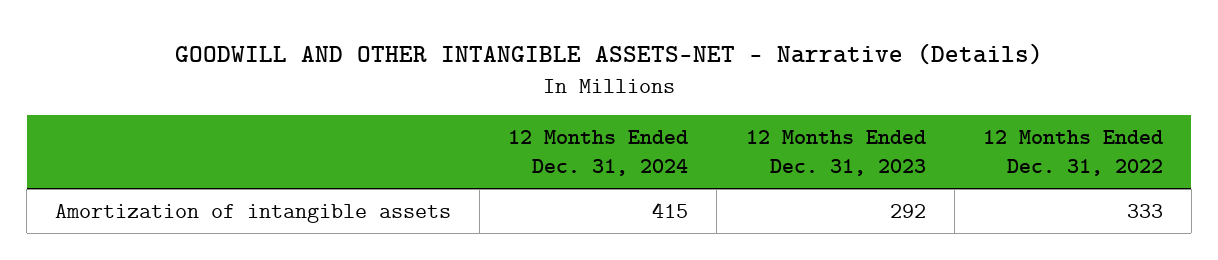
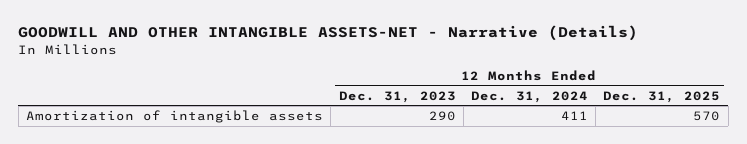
- | 12 Months Ended Dec. 31, 2024 | 12 Months Ended Dec. 31, 2023 | 12 Months Ended Dec. 31, 2022
+ | 12 Months Ended Dec. 31, 2023 | 12 Months Ended Dec. 31, 2024 | 12 Months Ended Dec. 31, 2025
- Amortization of intangible assets | 415 | 292 | 333
+ Amortization of intangible assets | 290 | 411 | 570

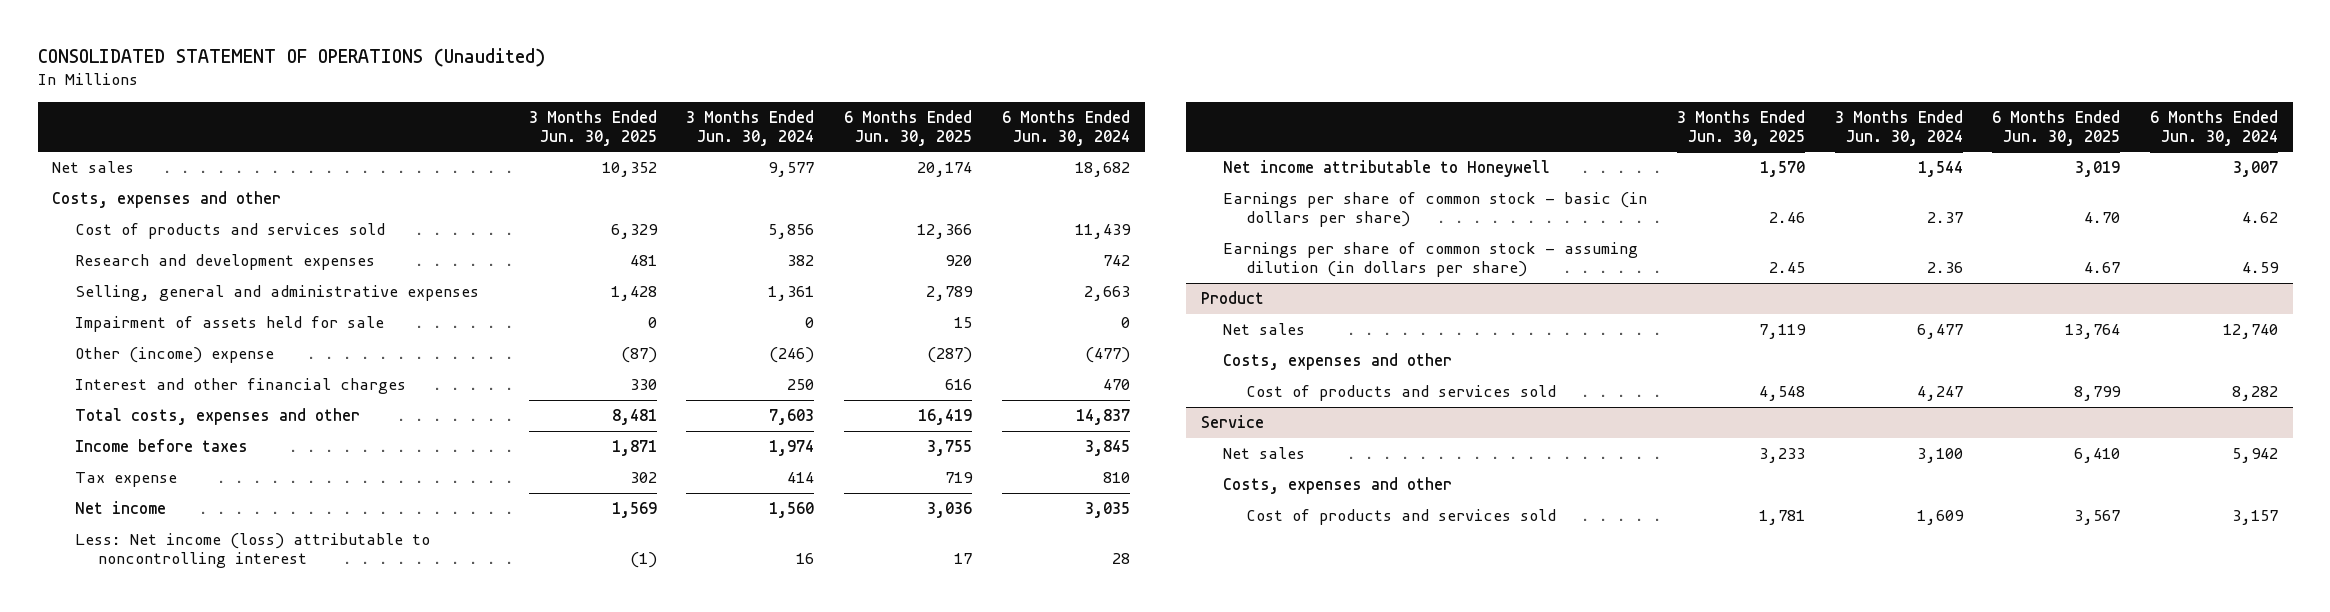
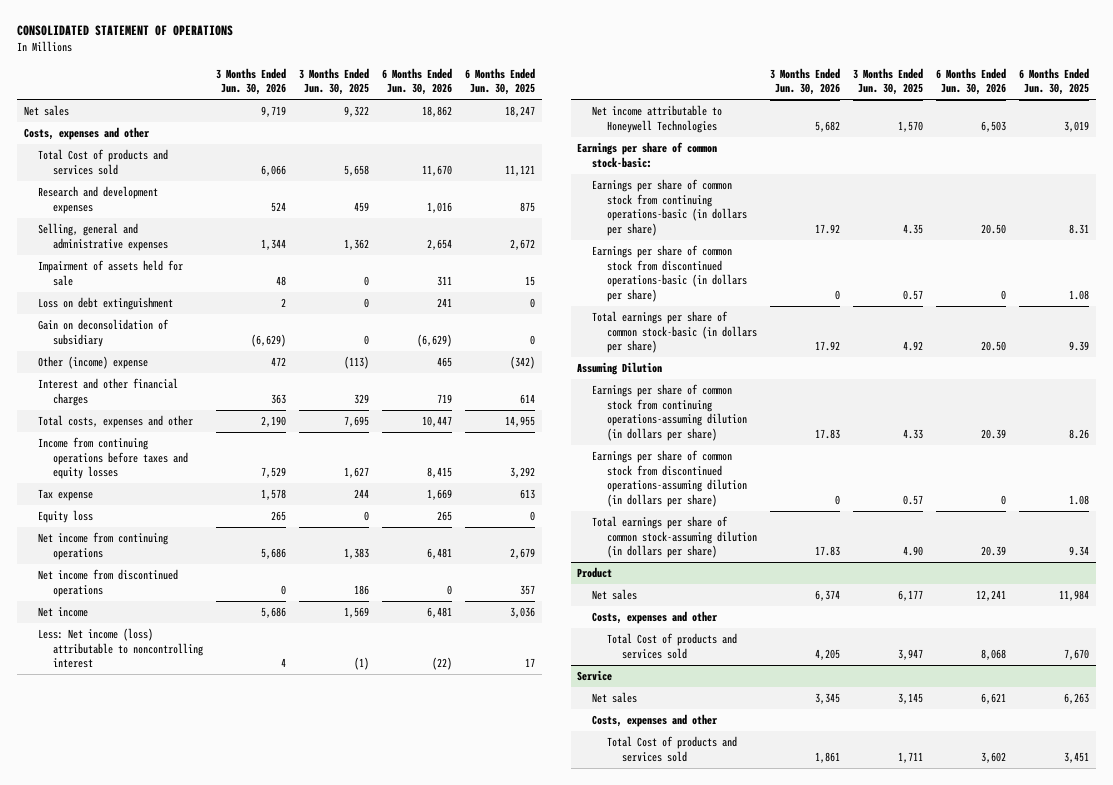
- CONSOLIDATED STATEMENT OF OPERATIONS (Unaudited)
+ CONSOLIDATED STATEMENT OF OPERATIONS
- | 3 Months Ended Jun. 30, 2025 | 3 Months Ended Jun. 30, 2024 | 6 Months Ended Jun. 30, 2025 | 6 Months Ended Jun. 30, 2024
+ | 3 Months Ended Jun. 30, 2026 | 3 Months Ended Jun. 30, 2025 | 6 Months Ended Jun. 30, 2026 | 6 Months Ended Jun. 30, 2025
- Net sales | 10,352 | 9,577 | 20,174 | 18,682
+ Net sales | 9,719 | 9,322 | 18,862 | 18,247
- Cost of products and services sold | 6,329 | 5,856 | 12,366 | 11,439
- Research and development expenses | 481 | 382 | 920 | 742
- Selling, general and administrative expenses | 1,428 | 1,361 | 2,789 | 2,663
+ Total Cost of products and services sold | 6,066 | 5,658 | 11,670 | 11,121
+ Research and development expenses | 524 | 459 | 1,016 | 875
+ Selling, general and administrative expenses | 1,344 | 1,362 | 2,654 | 2,672
- Other (income) expense | (87) | (246) | (287) | (477)
- Interest and other financial charges | 330 | 250 | 616 | 470
- Total costs, expenses and other | 8,481 | 7,603 | 16,419 | 14,837
- Income before taxes | 1,871 | 1,974 | 3,755 | 3,845
- Tax expense | 302 | 414 | 719 | 810
+ Loss on debt extinguishment | 2 | 0 | 241 | 0
+ Gain on deconsolidation of subsidiary | (6,629) | 0 | (6,629) | 0
+ Other (income) expense | 472 | (113) | 465 | (342)
+ Interest and other financial charges | 363 | 329 | 719 | 614
+ Total costs, expenses and other | 2,190 | 7,695 | 10,447 | 14,955
+ Income from continuing operations before taxes and equity losses | 7,529 | 1,627 | 8,415 | 3,292
+ Tax expense | 1,578 | 244 | 1,669 | 613
+ Equity loss | 265 | 0 | 265 | 0
+ Net income from continuing operations | 5,686 | 1,383 | 6,481 | 2,679
+ Net income from discontinued operations | 0 | 186 | 0 | 357
- Net income attributable to Honeywell | 1,570 | 1,544 | 3,019 | 3,007
- Earnings per share of common stock - basic (in dollars per share) | 2.46 | 2.37 | 4.70 | 4.62
- Earnings per share of common stock - assuming dilution (in dollars per share) | 2.45 | 2.36 | 4.67 | 4.59
+ Net income attributable to Honeywell Technologies | 5,682 | 1,570 | 6,503 | 3,019
+ Earnings per share of common stock-basic:
+ Earnings per share of common stock from continuing operations-basic (in dollars per share) | 17.92 | 4.35 | 20.50 | 8.31
+ Earnings per share of common stock from discontinued operations-basic (in dollars per share) | 0 | 0.57 | 0 | 1.08
+ Total earnings per share of common stock-basic (in dollars per share) | 17.92 | 4.92 | 20.50 | 9.39
+ Assuming Dilution
+ Earnings per share of common stock from continuing operations-assuming dilution (in dollars per share) | 17.83 | 4.33 | 20.39 | 8.26
+ Earnings per share of common stock from discontinued operations-assuming dilution (in dollars per share) | 0 | 0.57 | 0 | 1.08
+ Total earnings per share of common stock-assuming dilution (in dollars per share) | 17.83 | 4.90 | 20.39 | 9.34
@ Product
- Net sales | 7,119 | 6,477 | 13,764 | 12,740
+ Net sales | 6,374 | 6,177 | 12,241 | 11,984
- Cost of products and services sold | 4,548 | 4,247 | 8,799 | 8,282
+ Total Cost of products and services sold | 4,205 | 3,947 | 8,068 | 7,670
@ Service
- Net sales | 3,233 | 3,100 | 6,410 | 5,942
+ Net sales | 3,345 | 3,145 | 6,621 | 6,263
- Cost of products and services sold | 1,781 | 1,609 | 3,567 | 3,157
+ Total Cost of products and services sold | 1,861 | 1,711 | 3,602 | 3,451

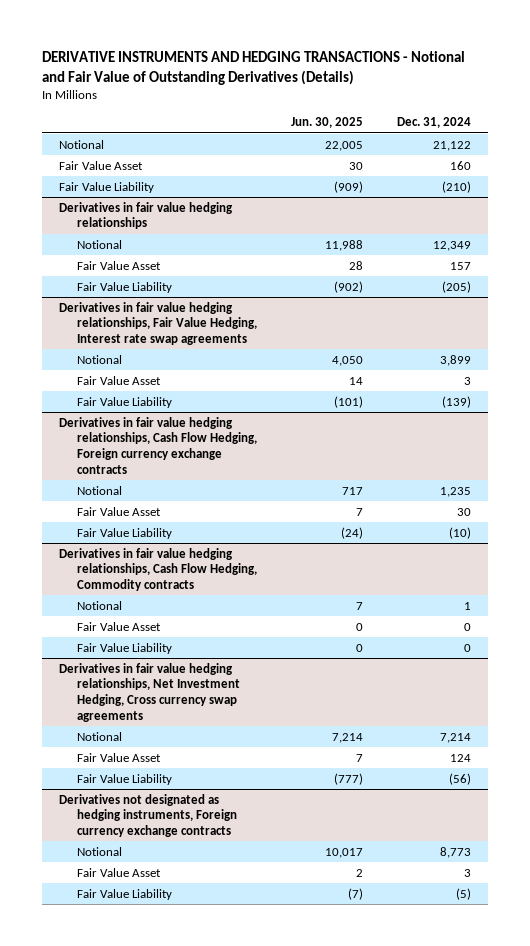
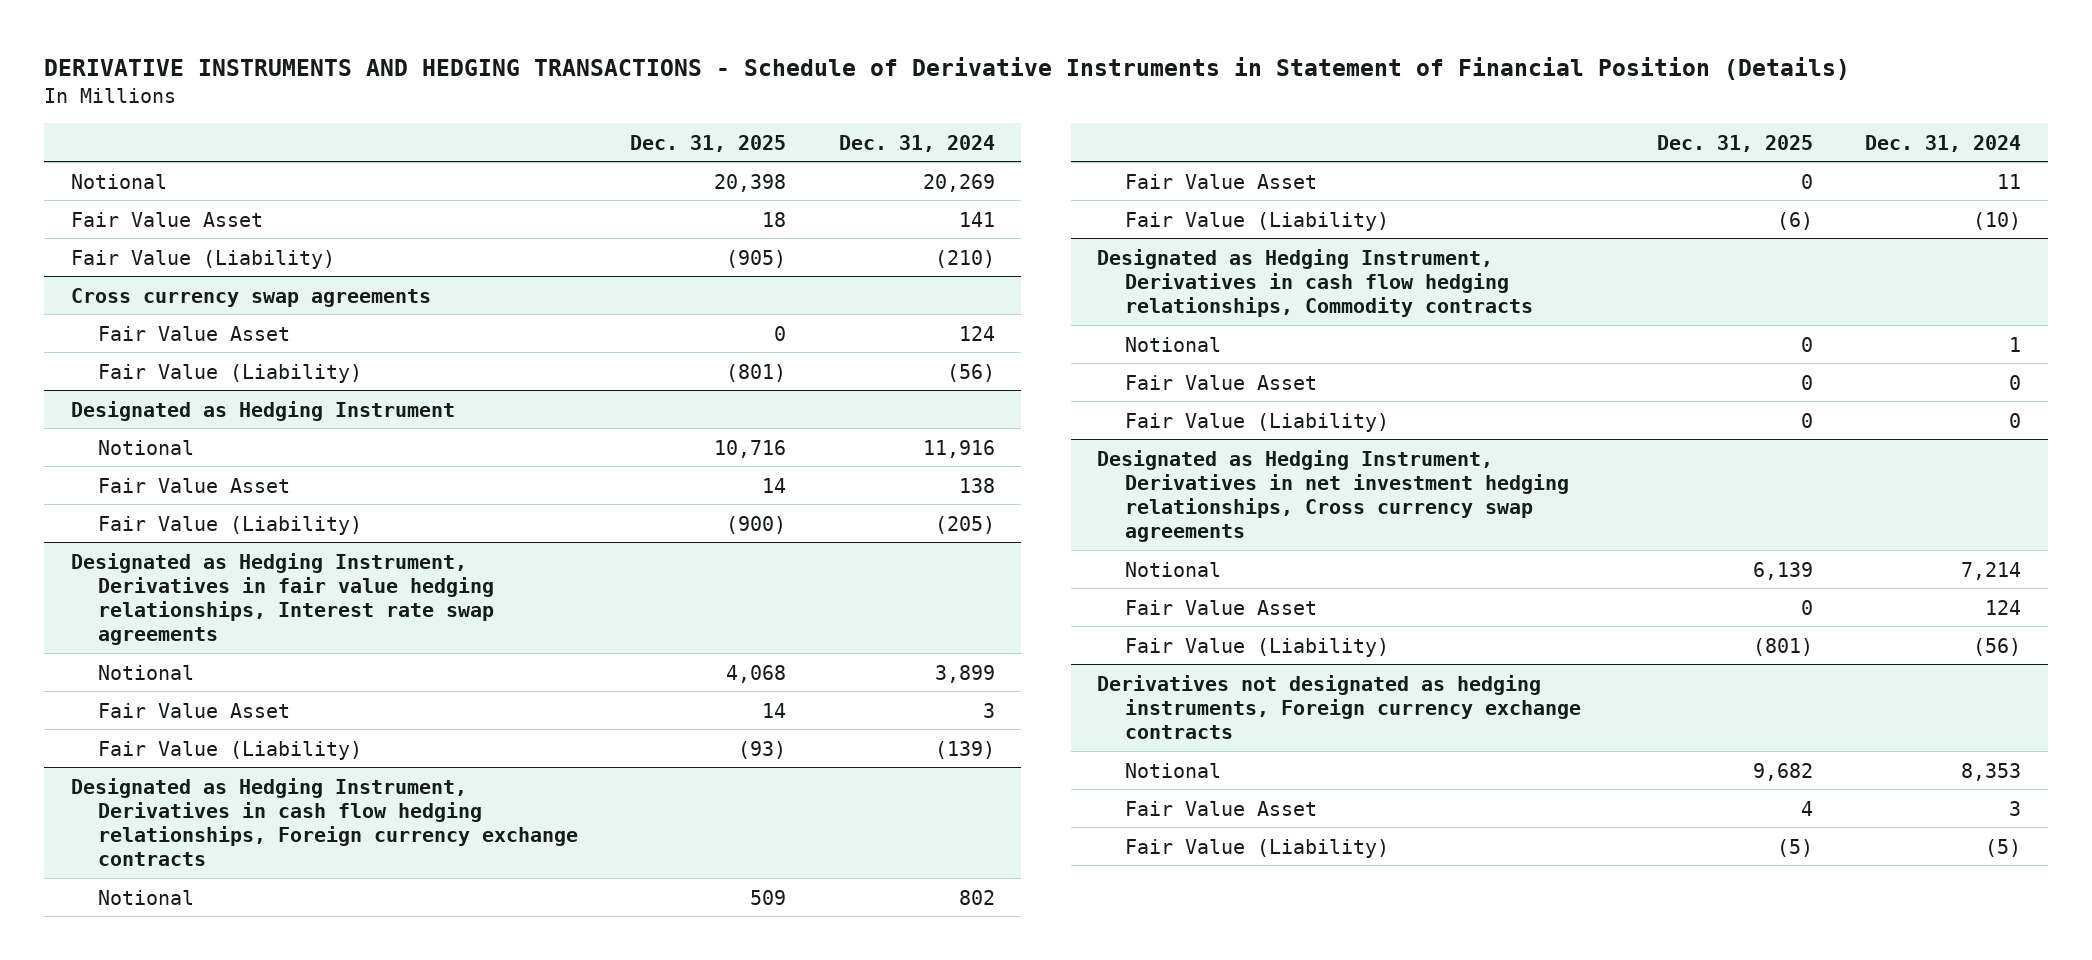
- DERIVATIVE INSTRUMENTS AND HEDGING TRANSACTIONS - Notional and Fair Value of Outstanding Derivatives (Details)
+ DERIVATIVE INSTRUMENTS AND HEDGING TRANSACTIONS - Schedule of Derivative Instruments in Statement of Financial Position (Details)
- | Jun. 30, 2025 | Dec. 31, 2024
+ | Dec. 31, 2025 | Dec. 31, 2024
- Notional | 22,005 | 21,122
- Fair Value Asset | 30 | 160
- Fair Value Liability | (909) | (210)
- Derivatives in fair value hedging relationships
- Notional | 11,988 | 12,349
- Fair Value Asset | 28 | 157
- Fair Value Liability | (902) | (205)
- Derivatives in fair value hedging relationships, Fair Value Hedging, Interest rate swap agreements
+ Notional | 20,398 | 20,269
+ Fair Value Asset | 18 | 141
+ Fair Value (Liability) | (905) | (210)
+ Cross currency swap agreements
+ Fair Value Asset | 0 | 124
+ Fair Value (Liability) | (801) | (56)
+ Designated as Hedging Instrument
+ Notional | 10,716 | 11,916
+ Fair Value Asset | 14 | 138
+ Fair Value (Liability) | (900) | (205)
+ Designated as Hedging Instrument, Derivatives in fair value hedging relationships, Interest rate swap agreements
- Fair Value Liability | (101) | (139)
- Derivatives in fair value hedging relationships, Cash Flow Hedging, Foreign currency exchange contracts
- Notional | 717 | 1,235
- Fair Value Asset | 7 | 30
- Fair Value Liability | (24) | (10)
- Derivatives in fair value hedging relationships, Cash Flow Hedging, Commodity contracts
+ Fair Value (Liability) | (93) | (139)
+ Designated as Hedging Instrument, Derivatives in cash flow hedging relationships, Foreign currency exchange contracts
+ Notional | 509 | 802
+ Fair Value Asset | 0 | 11
+ Fair Value (Liability) | (6) | (10)
+ Designated as Hedging Instrument, Derivatives in cash flow hedging relationships, Commodity contracts
- Fair Value Liability | 0 | 0
- Derivatives in fair value hedging relationships, Net Investment Hedging, Cross currency swap agreements
+ Fair Value (Liability) | 0 | 0
+ Designated as Hedging Instrument, Derivatives in net investment hedging relationships, Cross currency swap agreements
- Fair Value Liability | (777) | (56)
+ Fair Value (Liability) | (801) | (56)
@ Derivatives not designated as hedging instruments, Foreign currency exchange contracts
- Notional | 10,017 | 8,773
+ Notional | 9,682 | 8,353
- Fair Value Liability | (7) | (5)
+ Fair Value (Liability) | (5) | (5)

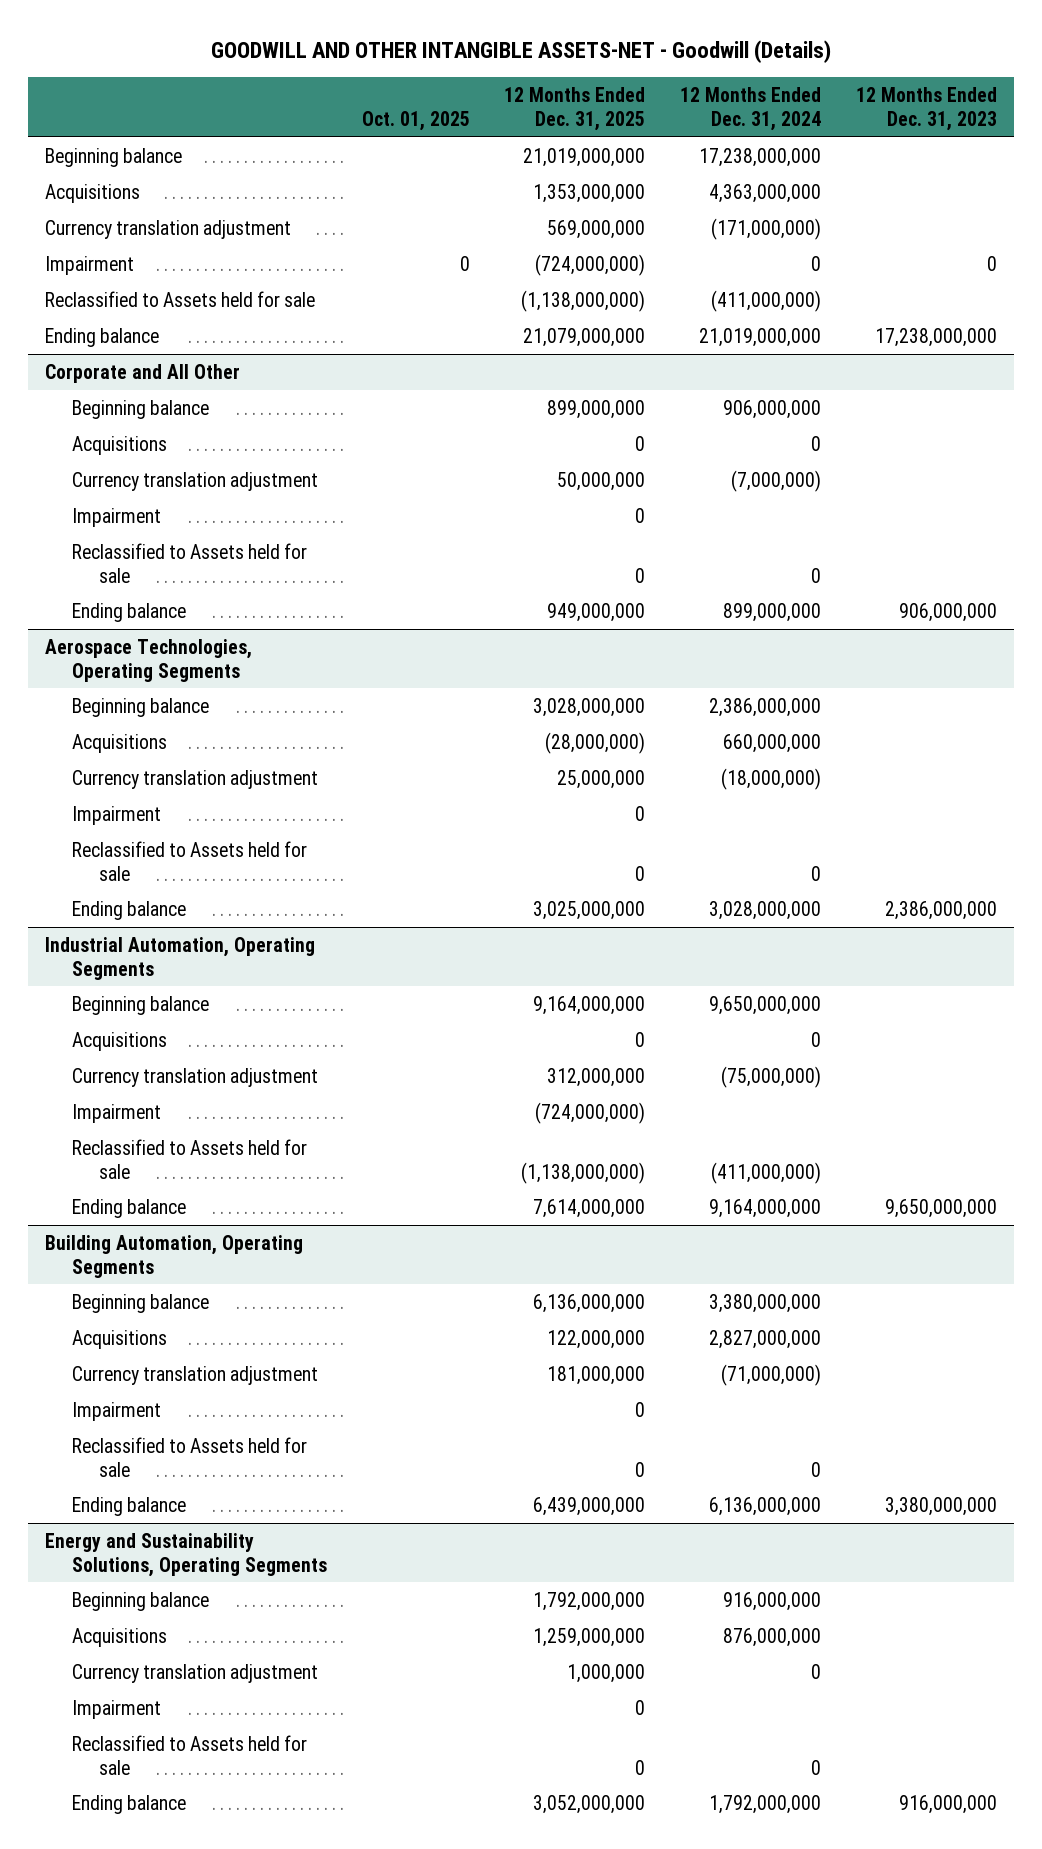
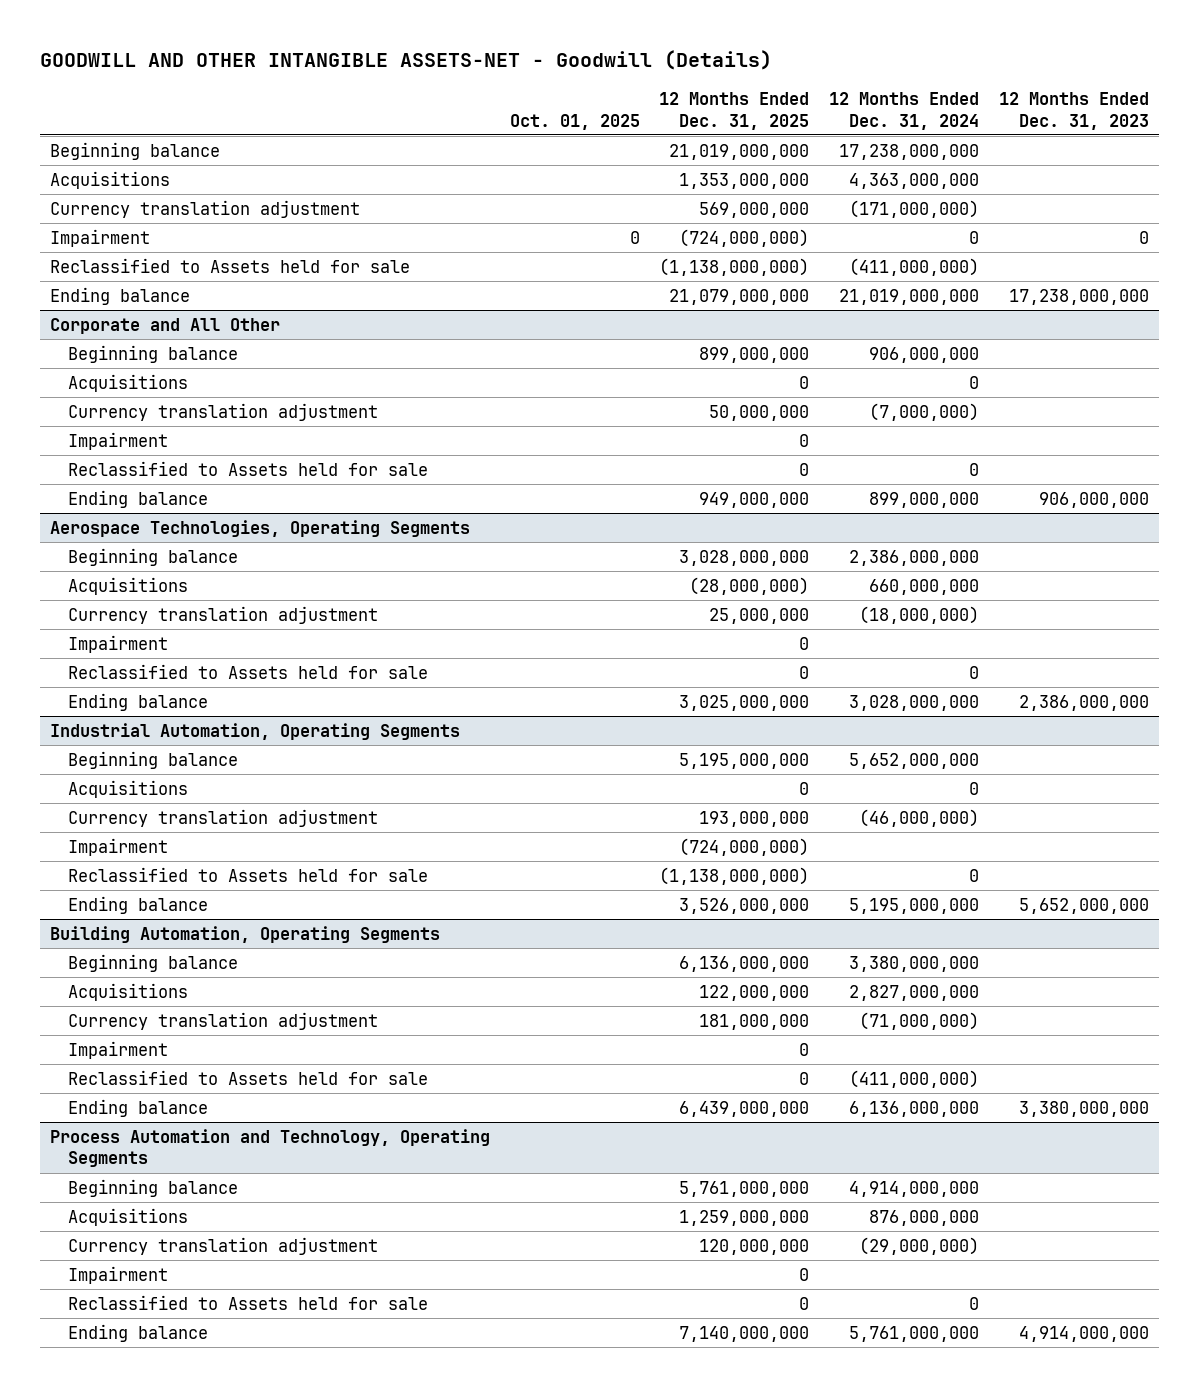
@ Industrial Automation, Operating Segments
- Beginning balance | | 9,164,000,000 | 9,650,000,000 |
+ Beginning balance | | 5,195,000,000 | 5,652,000,000 |
- Currency translation adjustment | | 312,000,000 | (75,000,000) |
+ Currency translation adjustment | | 193,000,000 | (46,000,000) |
- Reclassified to Assets held for sale | | (1,138,000,000) | (411,000,000) |
- Ending balance | | 7,614,000,000 | 9,164,000,000 | 9,650,000,000
+ Reclassified to Assets held for sale | | (1,138,000,000) | 0 |
+ Ending balance | | 3,526,000,000 | 5,195,000,000 | 5,652,000,000
@ Building Automation, Operating Segments
- Reclassified to Assets held for sale | | 0 | 0 |
+ Reclassified to Assets held for sale | | 0 | (411,000,000) |
- Energy and Sustainability Solutions, Operating Segments
- Beginning balance | | 1,792,000,000 | 916,000,000 |
+ Process Automation and Technology, Operating Segments
+ Beginning balance | | 5,761,000,000 | 4,914,000,000 |
- Currency translation adjustment | | 1,000,000 | 0 |
+ Currency translation adjustment | | 120,000,000 | (29,000,000) |
- Ending balance | | 3,052,000,000 | 1,792,000,000 | 916,000,000
+ Ending balance | | 7,140,000,000 | 5,761,000,000 | 4,914,000,000

